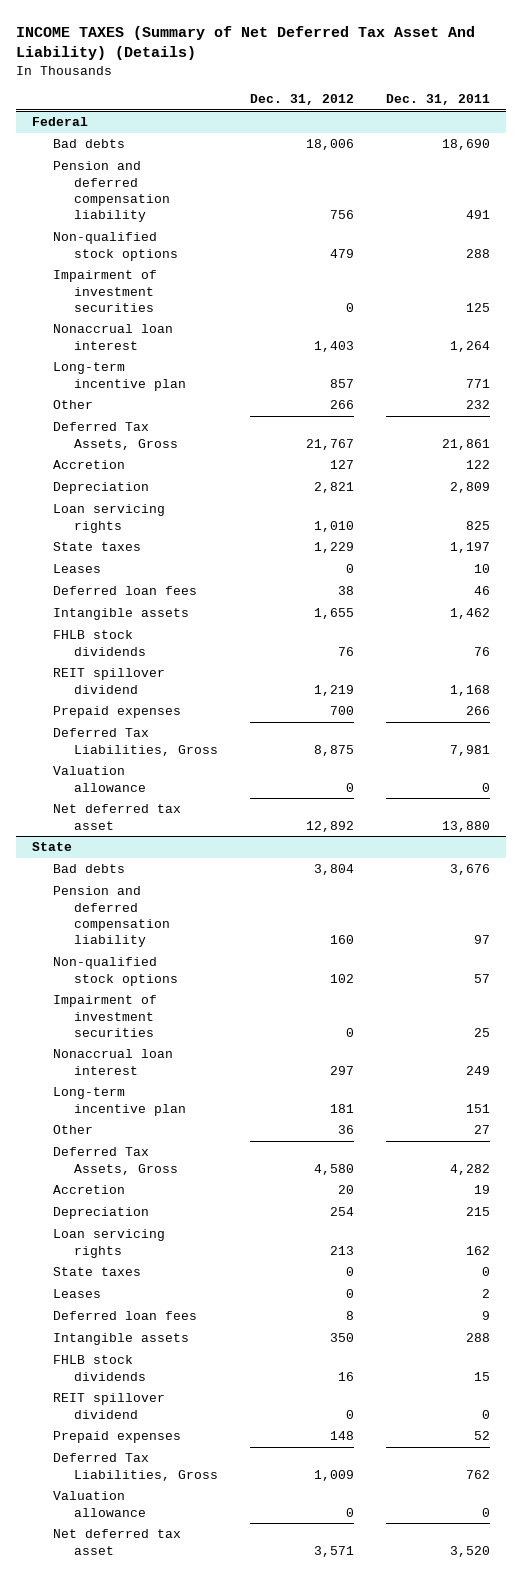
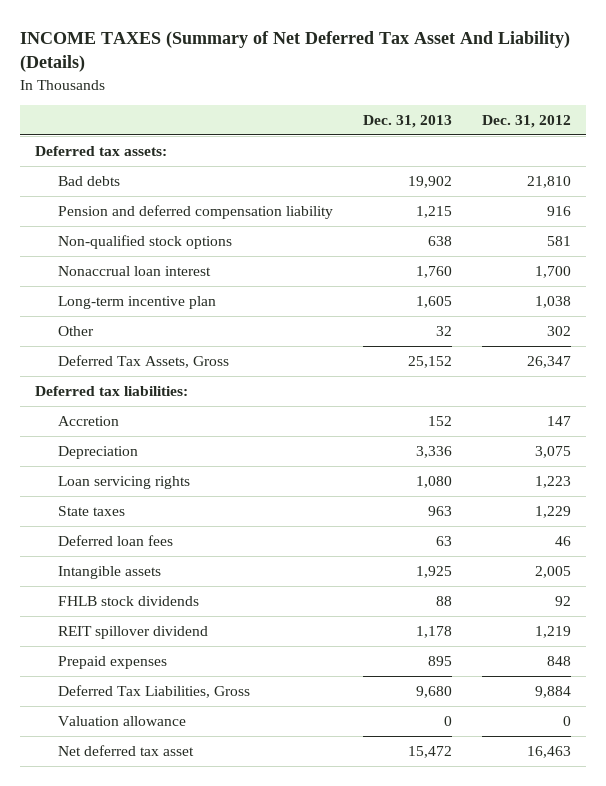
- | Dec. 31, 2012 | Dec. 31, 2011
+ | Dec. 31, 2013 | Dec. 31, 2012
- Federal
- Bad debts | 18,006 | 18,690
- Pension and deferred compensation liability | 756 | 491
- Non-qualified stock options | 479 | 288
- Impairment of investment securities | 0 | 125
- Nonaccrual loan interest | 1,403 | 1,264
- Long-term incentive plan | 857 | 771
- Other | 266 | 232
- Deferred Tax Assets, Gross | 21,767 | 21,861
- Accretion | 127 | 122
- Depreciation | 2,821 | 2,809
- Loan servicing rights | 1,010 | 825
+ Deferred tax assets:
+ Bad debts | 19,902 | 21,810
+ Pension and deferred compensation liability | 1,215 | 916
+ Non-qualified stock options | 638 | 581
+ Nonaccrual loan interest | 1,760 | 1,700
+ Long-term incentive plan | 1,605 | 1,038
+ Other | 32 | 302
+ Deferred Tax Assets, Gross | 25,152 | 26,347
+ Deferred tax liabilities:
+ Accretion | 152 | 147
+ Depreciation | 3,336 | 3,075
+ Loan servicing rights | 1,080 | 1,223
- Leases | 0 | 10
- Deferred loan fees | 38 | 46
- Intangible assets | 1,655 | 1,462
- FHLB stock dividends | 76 | 76
+ Deferred loan fees | 63 | 46
+ Intangible assets | 1,925 | 2,005
+ FHLB stock dividends | 88 | 92
- Prepaid expenses | 700 | 266
- Deferred Tax Liabilities, Gross | 8,875 | 7,981
- Valuation allowance | 0 | 0
- Net deferred tax asset | 12,892 | 13,880
- State
- Bad debts | 3,804 | 3,676
- Pension and deferred compensation liability | 160 | 97
- Non-qualified stock options | 102 | 57
- Impairment of investment securities | 0 | 25
- Nonaccrual loan interest | 297 | 249
- Long-term incentive plan | 181 | 151
- Other | 36 | 27
- Deferred Tax Assets, Gross | 4,580 | 4,282
- Accretion | 20 | 19
- Depreciation | 254 | 215
- Loan servicing rights | 213 | 162
- State taxes | 0 | 0
- Leases | 0 | 2
- Deferred loan fees | 8 | 9
- Intangible assets | 350 | 288
- FHLB stock dividends | 16 | 15
- REIT spillover dividend | 0 | 0
- Prepaid expenses | 148 | 52
- Deferred Tax Liabilities, Gross | 1,009 | 762
+ Prepaid expenses | 895 | 848
+ Deferred Tax Liabilities, Gross | 9,680 | 9,884
- Net deferred tax asset | 3,571 | 3,520
+ Net deferred tax asset | 15,472 | 16,463

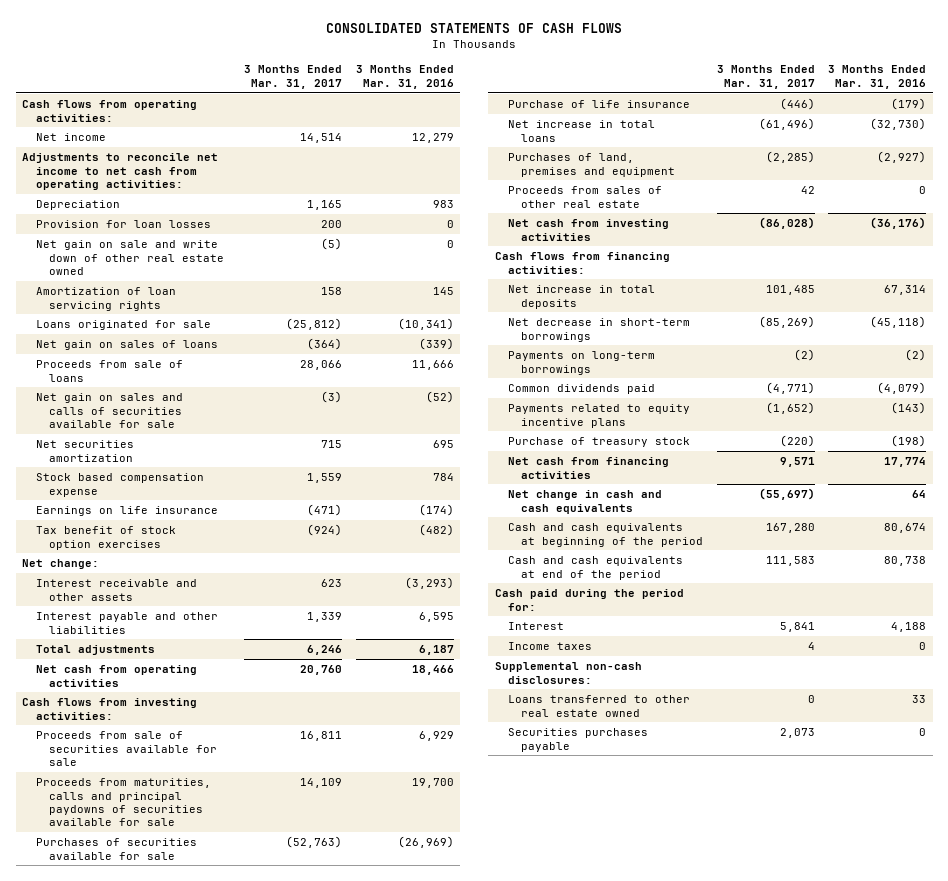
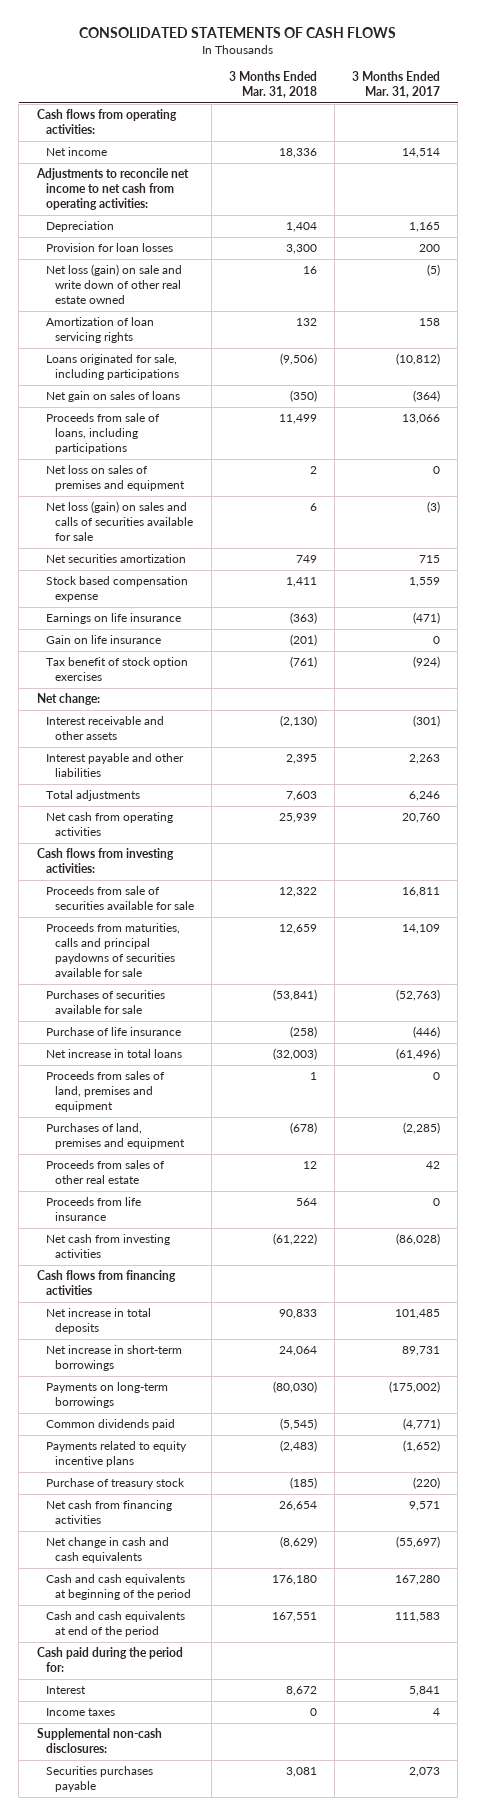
- | 3 Months Ended Mar. 31, 2017 | 3 Months Ended Mar. 31, 2016
+ | 3 Months Ended Mar. 31, 2018 | 3 Months Ended Mar. 31, 2017
- Net gain on sale and write down of other real estate owned | (5) | 0
+ Net loss (gain) on sale and write down of other real estate owned | 16 | (5)
- Loans originated for sale | (25,812) | (10,341)
+ Loans originated for sale, including participations | (9,506) | (10,812)
- Proceeds from sale of loans | 28,066 | 11,666
- Net gain on sales and calls of securities available for sale | (3) | (52)
+ Proceeds from sale of loans, including participations | 11,499 | 13,066
+ Net loss on sales of premises and equipment | 2 | 0
+ Net loss (gain) on sales and calls of securities available for sale | 6 | (3)
+ Gain on life insurance | (201) | 0
- Interest receivable and other assets | 623 | (3,293)
- Interest payable and other liabilities | 1,339 | 6,595
+ Interest receivable and other assets | (2,130) | (301)
+ Interest payable and other liabilities | 2,395 | 2,263
+ Proceeds from sales of land, premises and equipment | 1 | 0
+ Proceeds from life insurance | 564 | 0
- Cash flows from financing activities:
+ Cash flows from financing activities
- Net decrease in short-term borrowings | (85,269) | (45,118)
- Payments on long-term borrowings | (2) | (2)
+ Net increase in short-term borrowings | 24,064 | 89,731
+ Payments on long-term borrowings | (80,030) | (175,002)
- Loans transferred to other real estate owned | 0 | 33

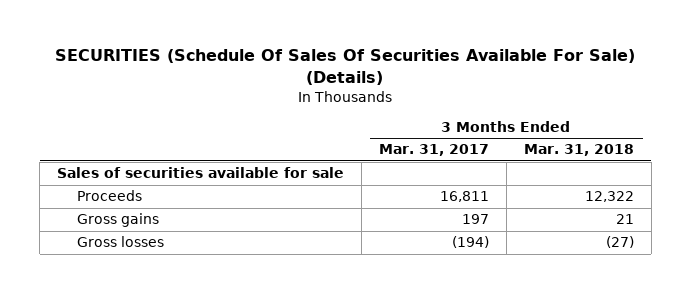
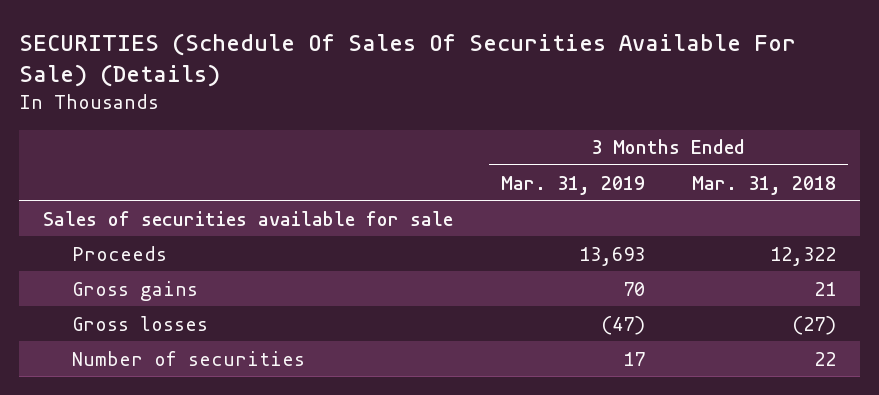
- | 3 Months Ended Mar. 31, 2017 | 3 Months Ended Mar. 31, 2018
+ | 3 Months Ended Mar. 31, 2019 | 3 Months Ended Mar. 31, 2018
+ Number of securities | 17 | 22

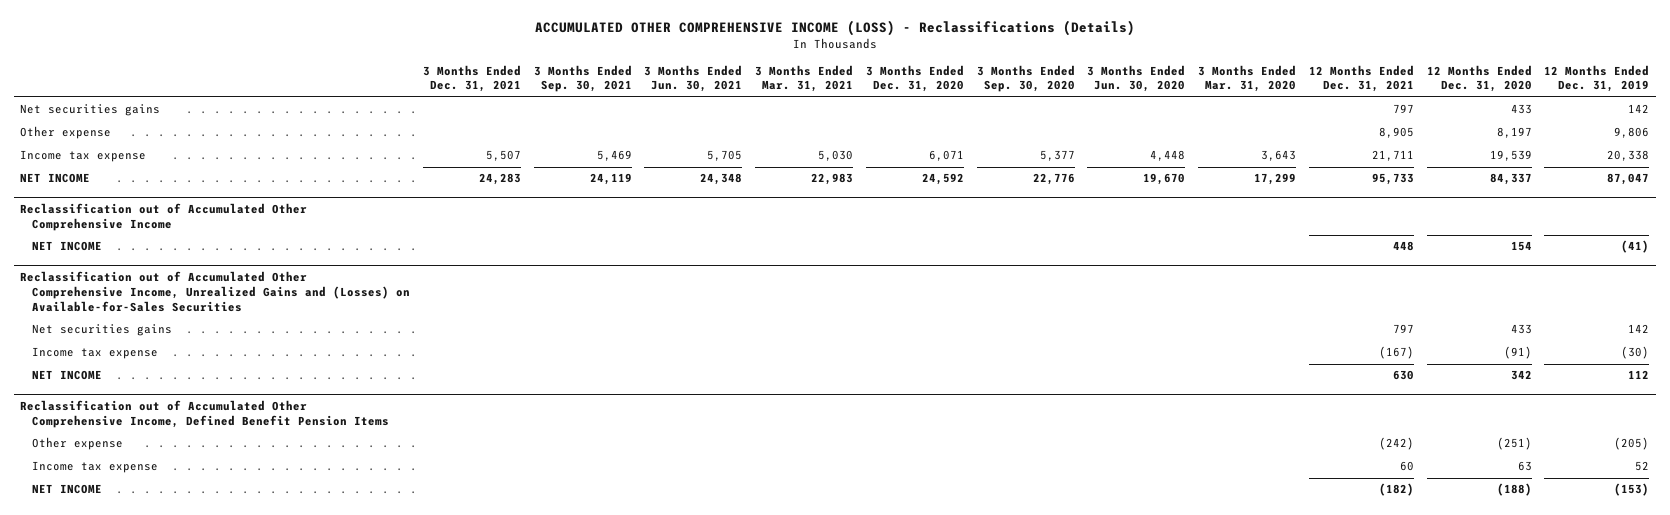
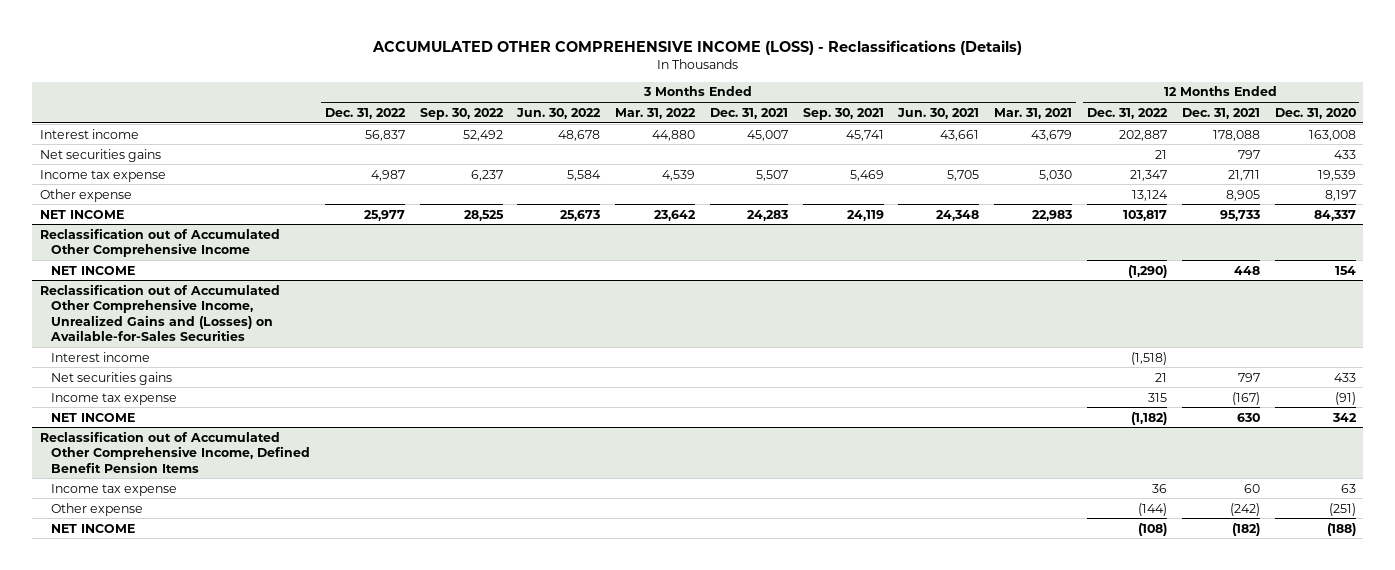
- | 3 Months Ended Dec. 31, 2021 | 3 Months Ended Sep. 30, 2021 | 3 Months Ended Jun. 30, 2021 | 3 Months Ended Mar. 31, 2021 | 3 Months Ended Dec. 31, 2020 | 3 Months Ended Sep. 30, 2020 | 3 Months Ended Jun. 30, 2020 | 3 Months Ended Mar. 31, 2020 | 12 Months Ended Dec. 31, 2021 | 12 Months Ended Dec. 31, 2020 | 12 Months Ended Dec. 31, 2019
+ | 3 Months Ended Dec. 31, 2022 | 3 Months Ended Sep. 30, 2022 | 3 Months Ended Jun. 30, 2022 | 3 Months Ended Mar. 31, 2022 | 3 Months Ended Dec. 31, 2021 | 3 Months Ended Sep. 30, 2021 | 3 Months Ended Jun. 30, 2021 | 3 Months Ended Mar. 31, 2021 | 12 Months Ended Dec. 31, 2022 | 12 Months Ended Dec. 31, 2021 | 12 Months Ended Dec. 31, 2020
+ Interest income | 56,837 | 52,492 | 48,678 | 44,880 | 45,007 | 45,741 | 43,661 | 43,679 | 202,887 | 178,088 | 163,008
moved down: Other expense | | | | | | | | | 13,124 | 8,905 | 8,197
@ Reclassification out of Accumulated Other Comprehensive Income, Unrealized Gains and (Losses) on Available-for-Sales Securities
+ Interest income | | | | | | | | | (1,518) | |
@ Reclassification out of Accumulated Other Comprehensive Income, Defined Benefit Pension Items
moved down: Other expense | | | | | | | | | (144) | (242) | (251)

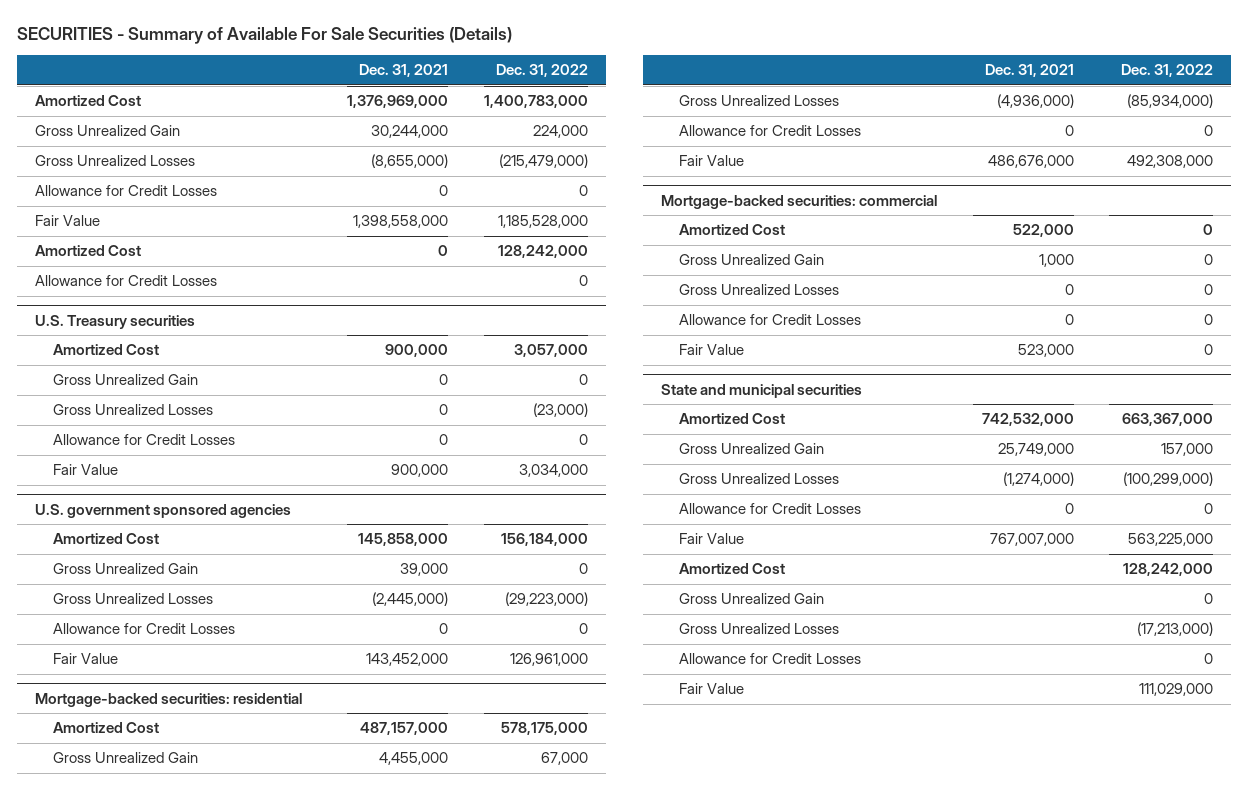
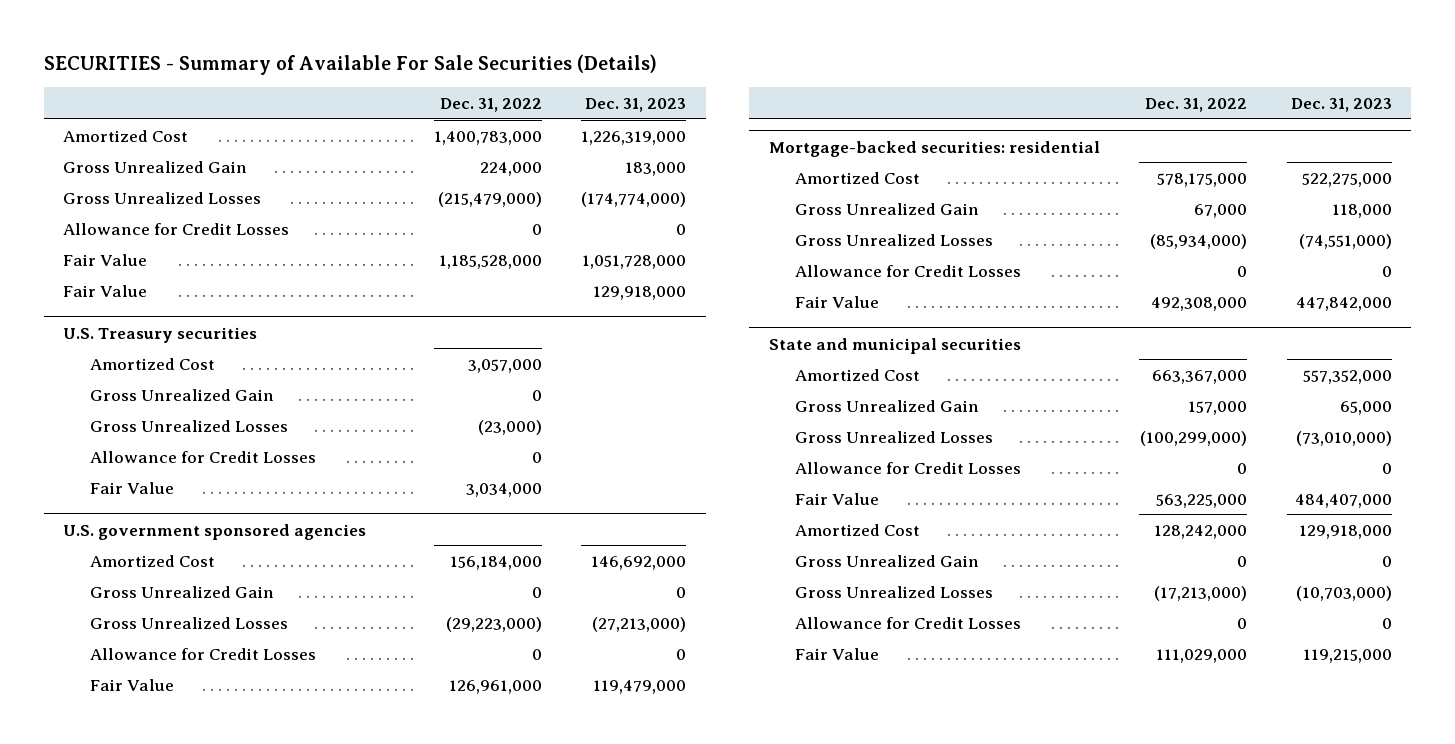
- | Dec. 31, 2021 | Dec. 31, 2022
+ | Dec. 31, 2022 | Dec. 31, 2023
- Amortized Cost | 0 | 128,242,000
- Allowance for Credit Losses | | 0
+ Fair Value | | 129,918,000
- Mortgage-backed securities: commercial
- Amortized Cost | 522,000 | 0
- Gross Unrealized Gain | 1,000 | 0
- Gross Unrealized Losses | 0 | 0
- Allowance for Credit Losses | 0 | 0
- Fair Value | 523,000 | 0

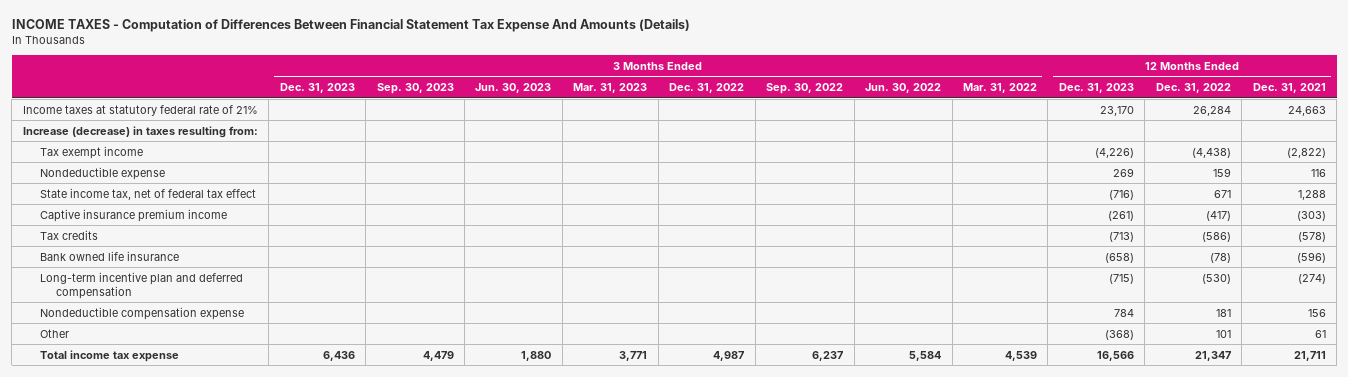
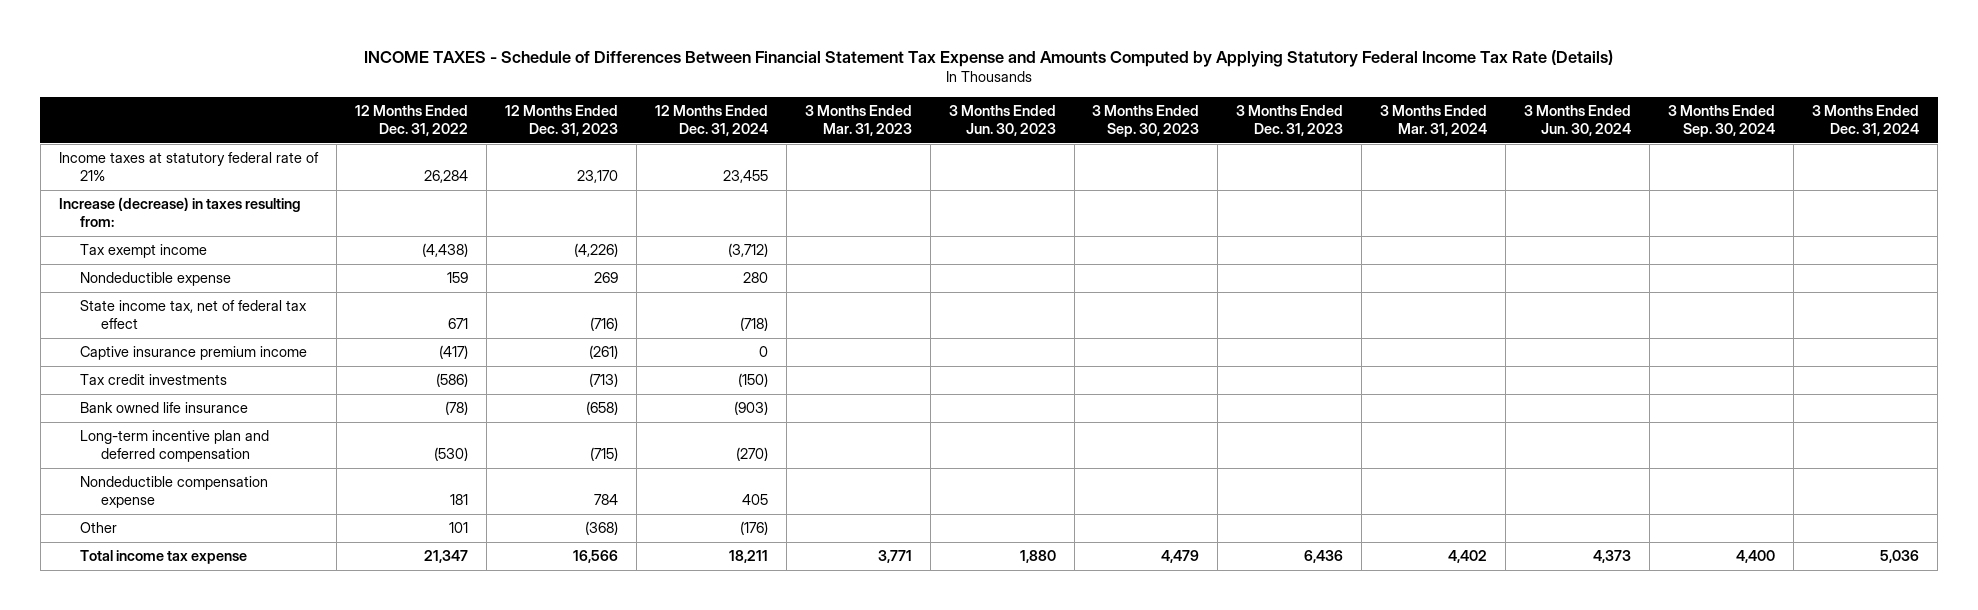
- INCOME TAXES - Computation of Differences Between Financial Statement Tax Expense And Amounts (Details)
+ INCOME TAXES - Schedule of Differences Between Financial Statement Tax Expense and Amounts Computed by Applying Statutory Federal Income Tax Rate (Details)
- | 3 Months Ended Dec. 31, 2023 | 3 Months Ended Sep. 30, 2023 | 3 Months Ended Jun. 30, 2023 | 3 Months Ended Mar. 31, 2023 | 3 Months Ended Dec. 31, 2022 | 3 Months Ended Sep. 30, 2022 | 3 Months Ended Jun. 30, 2022 | 3 Months Ended Mar. 31, 2022 | 12 Months Ended Dec. 31, 2023 | 12 Months Ended Dec. 31, 2022 | 12 Months Ended Dec. 31, 2021
+ | 12 Months Ended Dec. 31, 2022 | 12 Months Ended Dec. 31, 2023 | 12 Months Ended Dec. 31, 2024 | 3 Months Ended Mar. 31, 2023 | 3 Months Ended Jun. 30, 2023 | 3 Months Ended Sep. 30, 2023 | 3 Months Ended Dec. 31, 2023 | 3 Months Ended Mar. 31, 2024 | 3 Months Ended Jun. 30, 2024 | 3 Months Ended Sep. 30, 2024 | 3 Months Ended Dec. 31, 2024
- Tax credits | | | | | | | | | (713) | (586) | (578)
+ Tax credit investments | (586) | (713) | (150) | | | | | | | |

